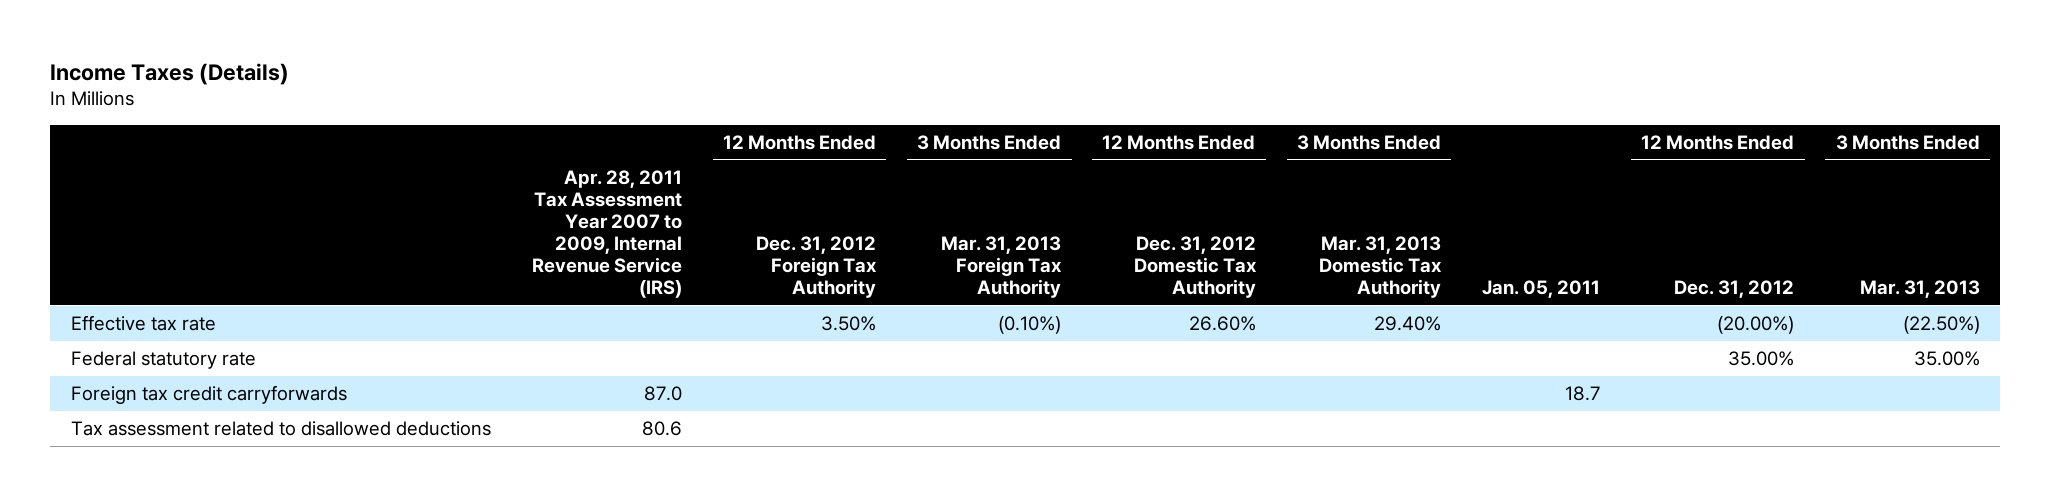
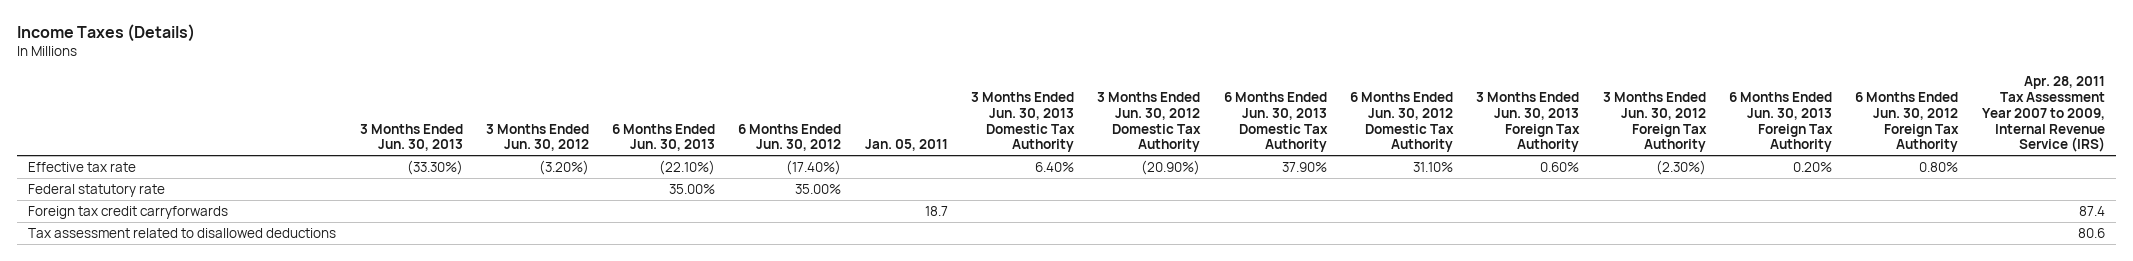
- | Apr. 28, 2011 Tax Assessment Year 2007 to 2009, Internal Revenue Service (IRS) | 12 Months Ended Dec. 31, 2012 Foreign Tax Authority | 3 Months Ended Mar. 31, 2013 Foreign Tax Authority | 12 Months Ended Dec. 31, 2012 Domestic Tax Authority | 3 Months Ended Mar. 31, 2013 Domestic Tax Authority | Jan. 05, 2011 | 12 Months Ended Dec. 31, 2012 | 3 Months Ended Mar. 31, 2013
+ | 3 Months Ended Jun. 30, 2013 | 3 Months Ended Jun. 30, 2012 | 6 Months Ended Jun. 30, 2013 | 6 Months Ended Jun. 30, 2012 | Jan. 05, 2011 | 3 Months Ended Jun. 30, 2013 Domestic Tax Authority | 3 Months Ended Jun. 30, 2012 Domestic Tax Authority | 6 Months Ended Jun. 30, 2013 Domestic Tax Authority | 6 Months Ended Jun. 30, 2012 Domestic Tax Authority | 3 Months Ended Jun. 30, 2013 Foreign Tax Authority | 3 Months Ended Jun. 30, 2012 Foreign Tax Authority | 6 Months Ended Jun. 30, 2013 Foreign Tax Authority | 6 Months Ended Jun. 30, 2012 Foreign Tax Authority | Apr. 28, 2011 Tax Assessment Year 2007 to 2009, Internal Revenue Service (IRS)
- Foreign tax credit carryforwards | 87.0 | | | | | 18.7 | |
+ Foreign tax credit carryforwards | | | | | 18.7 | | | | | | | | | 87.4

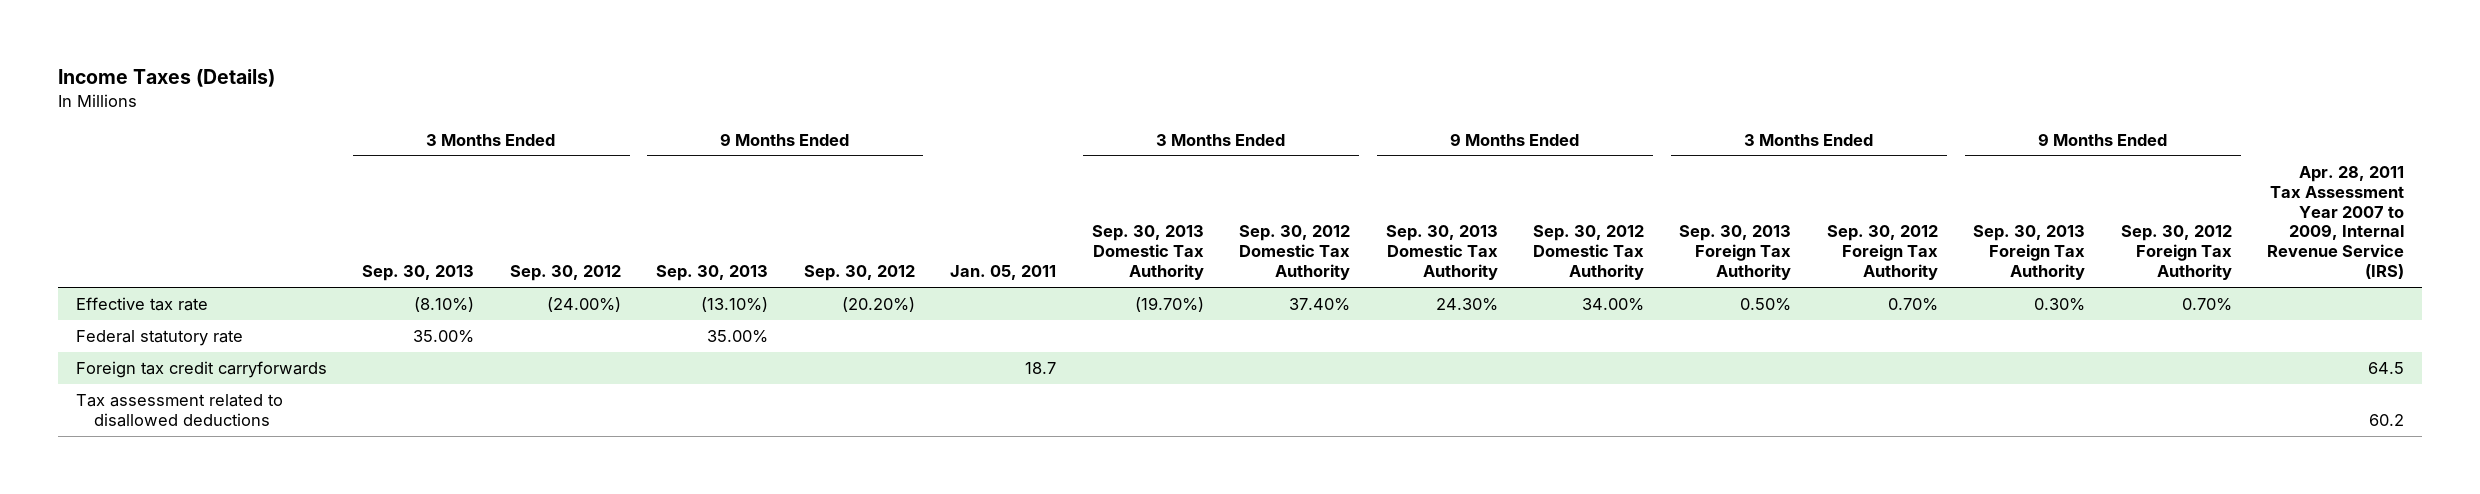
- | 3 Months Ended Jun. 30, 2013 | 3 Months Ended Jun. 30, 2012 | 6 Months Ended Jun. 30, 2013 | 6 Months Ended Jun. 30, 2012 | Jan. 05, 2011 | 3 Months Ended Jun. 30, 2013 Domestic Tax Authority | 3 Months Ended Jun. 30, 2012 Domestic Tax Authority | 6 Months Ended Jun. 30, 2013 Domestic Tax Authority | 6 Months Ended Jun. 30, 2012 Domestic Tax Authority | 3 Months Ended Jun. 30, 2013 Foreign Tax Authority | 3 Months Ended Jun. 30, 2012 Foreign Tax Authority | 6 Months Ended Jun. 30, 2013 Foreign Tax Authority | 6 Months Ended Jun. 30, 2012 Foreign Tax Authority | Apr. 28, 2011 Tax Assessment Year 2007 to 2009, Internal Revenue Service (IRS)
+ | 3 Months Ended Sep. 30, 2013 | 3 Months Ended Sep. 30, 2012 | 9 Months Ended Sep. 30, 2013 | 9 Months Ended Sep. 30, 2012 | Jan. 05, 2011 | 3 Months Ended Sep. 30, 2013 Domestic Tax Authority | 3 Months Ended Sep. 30, 2012 Domestic Tax Authority | 9 Months Ended Sep. 30, 2013 Domestic Tax Authority | 9 Months Ended Sep. 30, 2012 Domestic Tax Authority | 3 Months Ended Sep. 30, 2013 Foreign Tax Authority | 3 Months Ended Sep. 30, 2012 Foreign Tax Authority | 9 Months Ended Sep. 30, 2013 Foreign Tax Authority | 9 Months Ended Sep. 30, 2012 Foreign Tax Authority | Apr. 28, 2011 Tax Assessment Year 2007 to 2009, Internal Revenue Service (IRS)
- Foreign tax credit carryforwards | | | | | 18.7 | | | | | | | | | 87.4
- Tax assessment related to disallowed deductions | | | | | | | | | | | | | | 80.6
+ Foreign tax credit carryforwards | | | | | 18.7 | | | | | | | | | 64.5
+ Tax assessment related to disallowed deductions | | | | | | | | | | | | | | 60.2

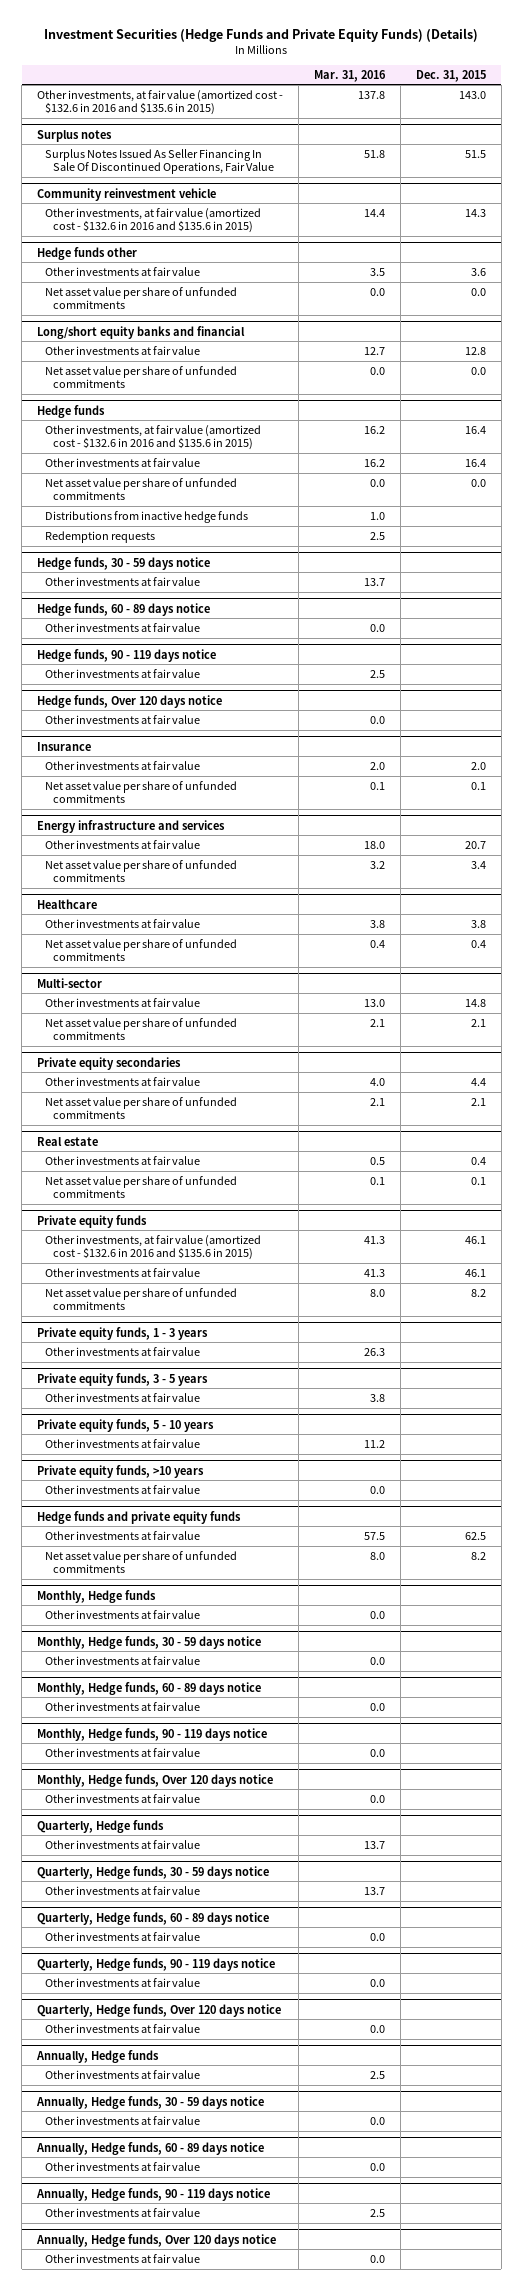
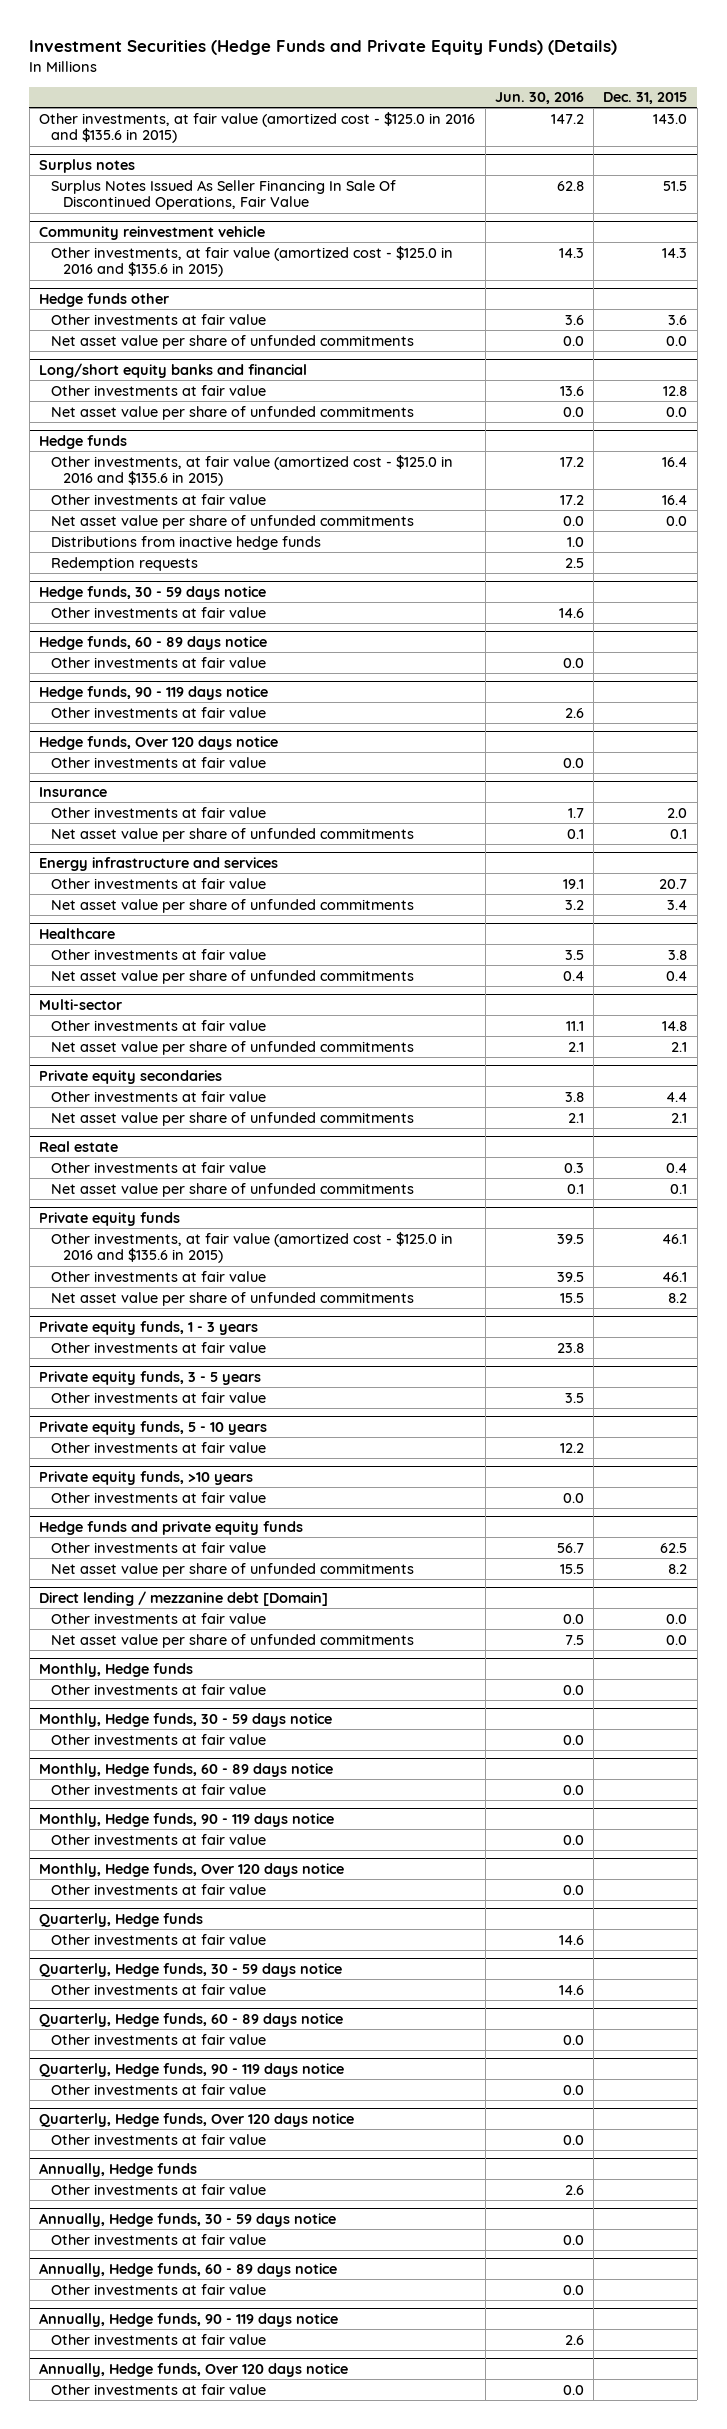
- | Mar. 31, 2016 | Dec. 31, 2015
+ | Jun. 30, 2016 | Dec. 31, 2015
- Other investments, at fair value (amortized cost - $132.6 in 2016 and $135.6 in 2015) | 137.8 | 143.0
+ Other investments, at fair value (amortized cost - $125.0 in 2016 and $135.6 in 2015) | 147.2 | 143.0
@ Community reinvestment vehicle
- Other investments, at fair value (amortized cost - $132.6 in 2016 and $135.6 in 2015) | 14.4 | 14.3
+ Other investments, at fair value (amortized cost - $125.0 in 2016 and $135.6 in 2015) | 14.3 | 14.3
@ Hedge funds
- Other investments, at fair value (amortized cost - $132.6 in 2016 and $135.6 in 2015) | 16.2 | 16.4
+ Other investments, at fair value (amortized cost - $125.0 in 2016 and $135.6 in 2015) | 17.2 | 16.4
@ Private equity funds
- Other investments, at fair value (amortized cost - $132.6 in 2016 and $135.6 in 2015) | 41.3 | 46.1
+ Other investments, at fair value (amortized cost - $125.0 in 2016 and $135.6 in 2015) | 39.5 | 46.1
+ Direct lending / mezzanine debt [Domain]
+ Other investments at fair value | 0.0 | 0.0
+ Net asset value per share of unfunded commitments | 7.5 | 0.0

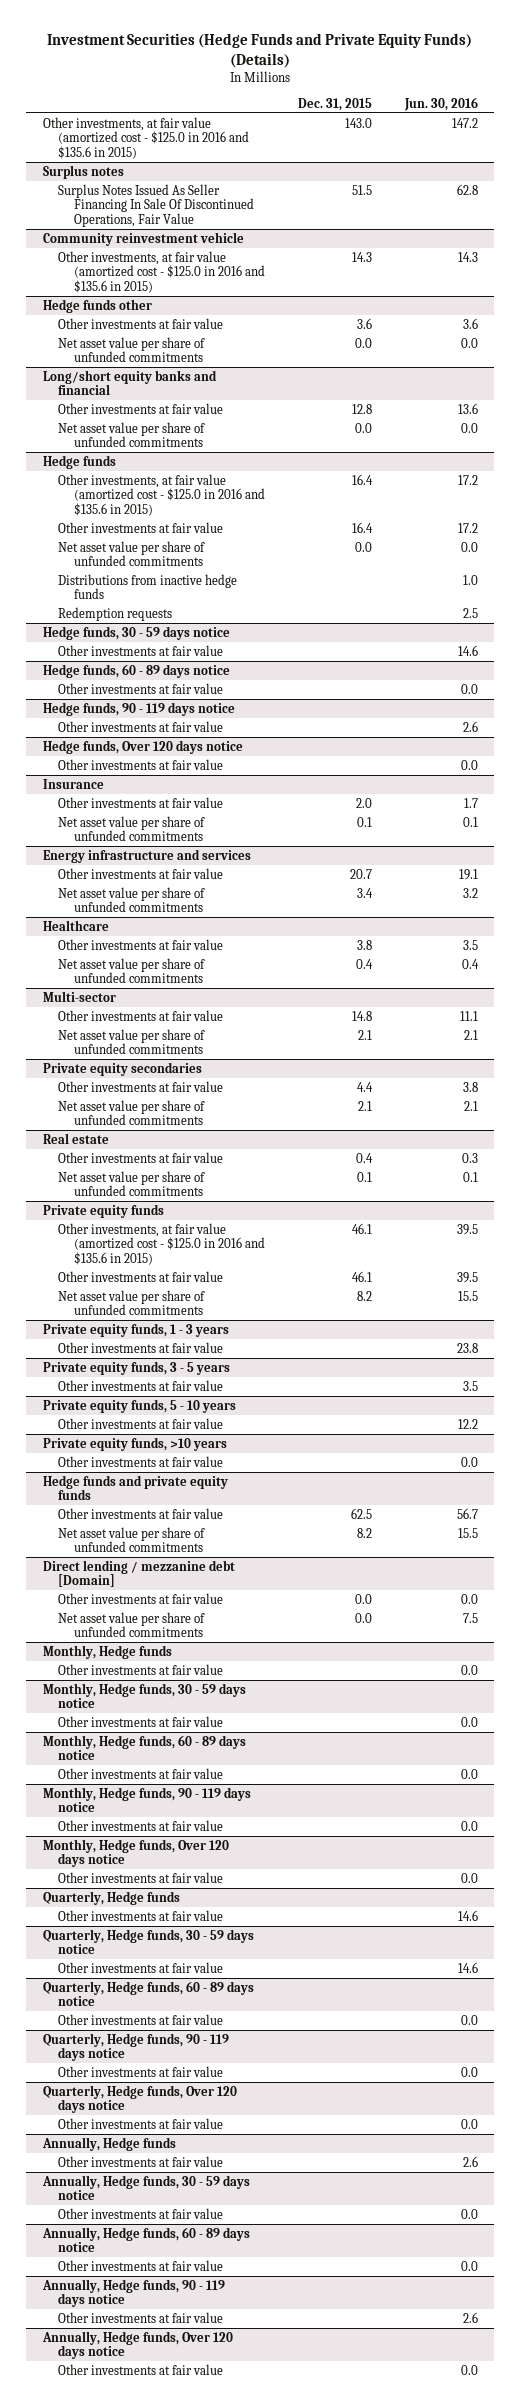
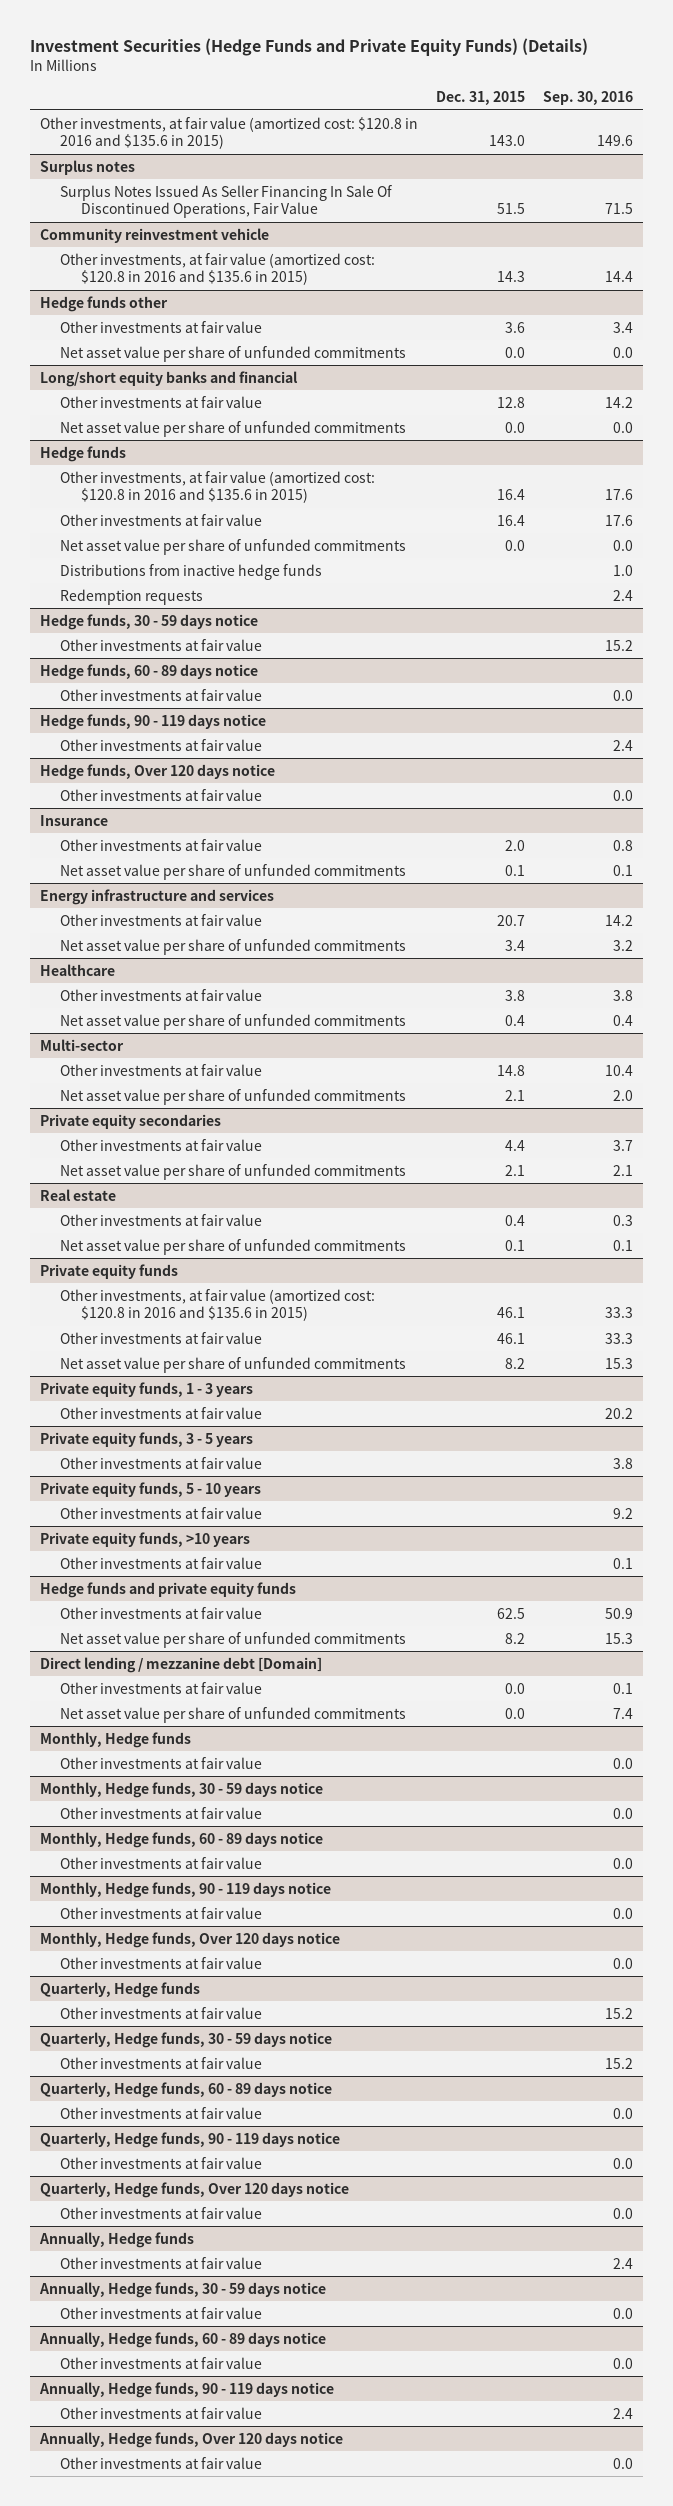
- | Dec. 31, 2015 | Jun. 30, 2016
+ | Dec. 31, 2015 | Sep. 30, 2016
- Other investments, at fair value (amortized cost - $125.0 in 2016 and $135.6 in 2015) | 143.0 | 147.2
+ Other investments, at fair value (amortized cost: $120.8 in 2016 and $135.6 in 2015) | 143.0 | 149.6
@ Community reinvestment vehicle
- Other investments, at fair value (amortized cost - $125.0 in 2016 and $135.6 in 2015) | 14.3 | 14.3
+ Other investments, at fair value (amortized cost: $120.8 in 2016 and $135.6 in 2015) | 14.3 | 14.4
@ Hedge funds
- Other investments, at fair value (amortized cost - $125.0 in 2016 and $135.6 in 2015) | 16.4 | 17.2
+ Other investments, at fair value (amortized cost: $120.8 in 2016 and $135.6 in 2015) | 16.4 | 17.6
@ Private equity funds
- Other investments, at fair value (amortized cost - $125.0 in 2016 and $135.6 in 2015) | 46.1 | 39.5
+ Other investments, at fair value (amortized cost: $120.8 in 2016 and $135.6 in 2015) | 46.1 | 33.3

